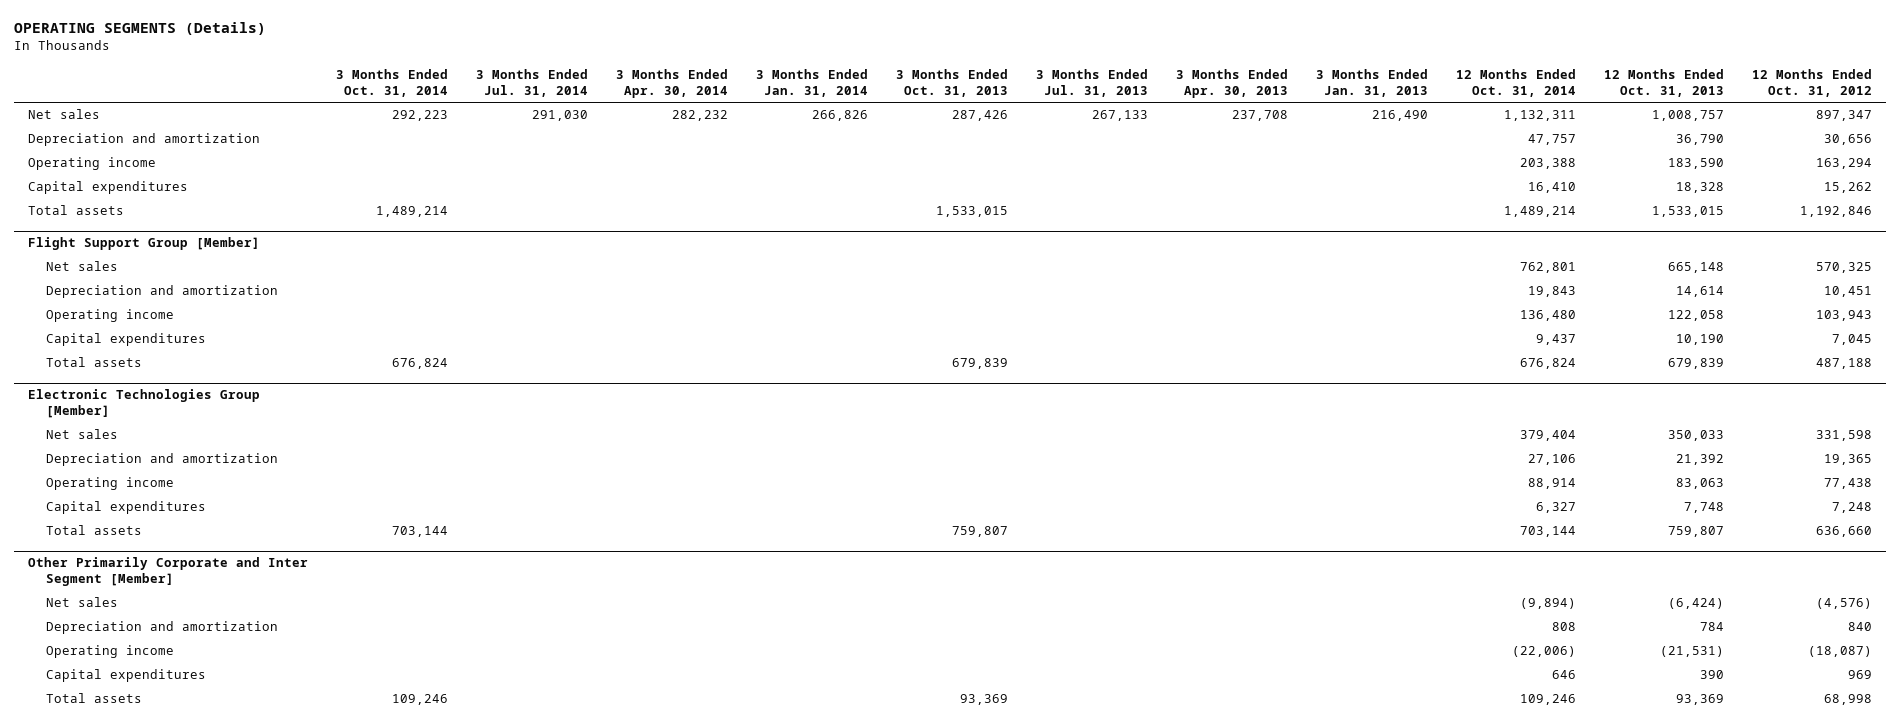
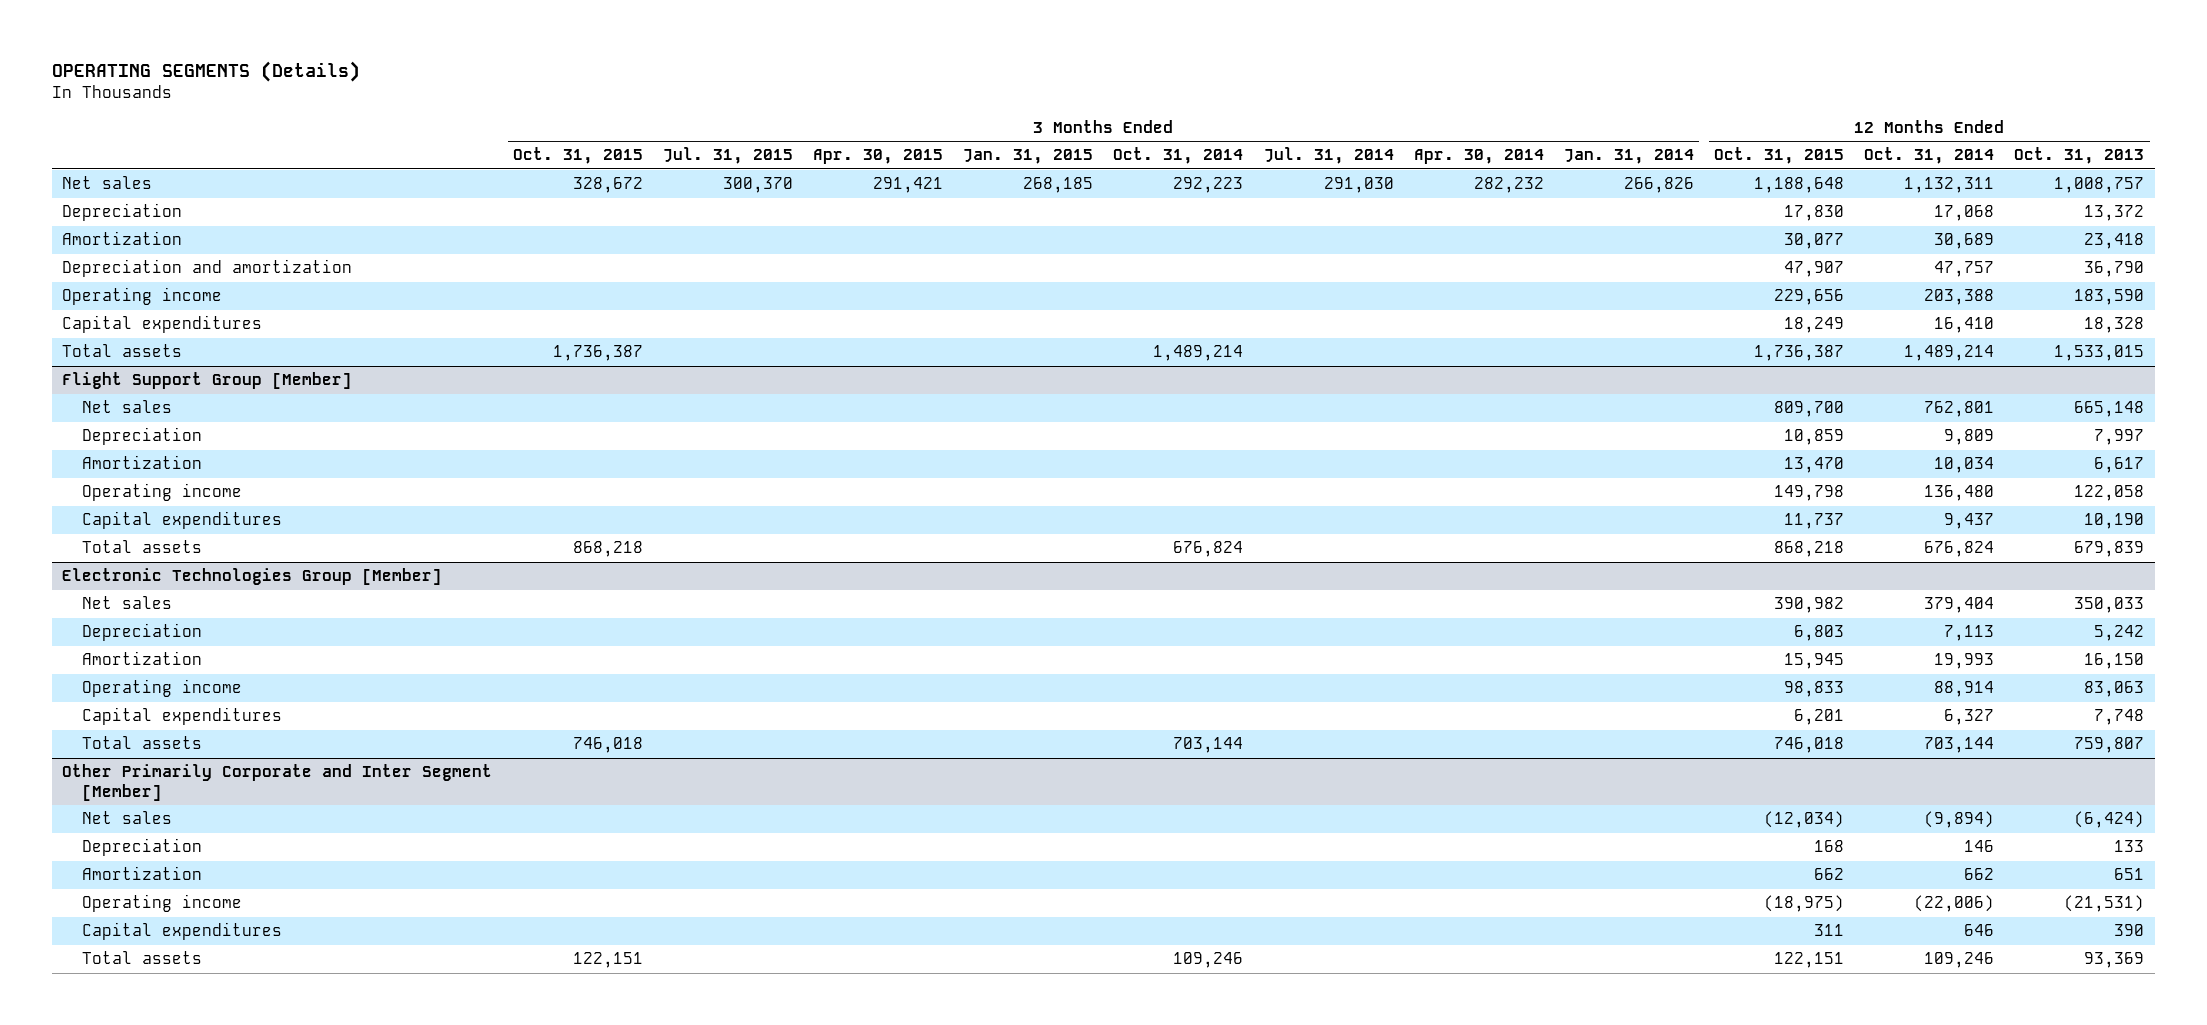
- | 3 Months Ended Oct. 31, 2014 | 3 Months Ended Jul. 31, 2014 | 3 Months Ended Apr. 30, 2014 | 3 Months Ended Jan. 31, 2014 | 3 Months Ended Oct. 31, 2013 | 3 Months Ended Jul. 31, 2013 | 3 Months Ended Apr. 30, 2013 | 3 Months Ended Jan. 31, 2013 | 12 Months Ended Oct. 31, 2014 | 12 Months Ended Oct. 31, 2013 | 12 Months Ended Oct. 31, 2012
+ | 3 Months Ended Oct. 31, 2015 | 3 Months Ended Jul. 31, 2015 | 3 Months Ended Apr. 30, 2015 | 3 Months Ended Jan. 31, 2015 | 3 Months Ended Oct. 31, 2014 | 3 Months Ended Jul. 31, 2014 | 3 Months Ended Apr. 30, 2014 | 3 Months Ended Jan. 31, 2014 | 12 Months Ended Oct. 31, 2015 | 12 Months Ended Oct. 31, 2014 | 12 Months Ended Oct. 31, 2013
+ Depreciation | | | | | | | | | 17,830 | 17,068 | 13,372
+ Amortization | | | | | | | | | 30,077 | 30,689 | 23,418
@ Flight Support Group [Member]
- Depreciation and amortization | | | | | | | | | 19,843 | 14,614 | 10,451
+ Depreciation | | | | | | | | | 10,859 | 9,809 | 7,997
+ Amortization | | | | | | | | | 13,470 | 10,034 | 6,617
@ Electronic Technologies Group [Member]
- Depreciation and amortization | | | | | | | | | 27,106 | 21,392 | 19,365
+ Depreciation | | | | | | | | | 6,803 | 7,113 | 5,242
+ Amortization | | | | | | | | | 15,945 | 19,993 | 16,150
@ Other Primarily Corporate and Inter Segment [Member]
- Depreciation and amortization | | | | | | | | | 808 | 784 | 840
+ Depreciation | | | | | | | | | 168 | 146 | 133
+ Amortization | | | | | | | | | 662 | 662 | 651

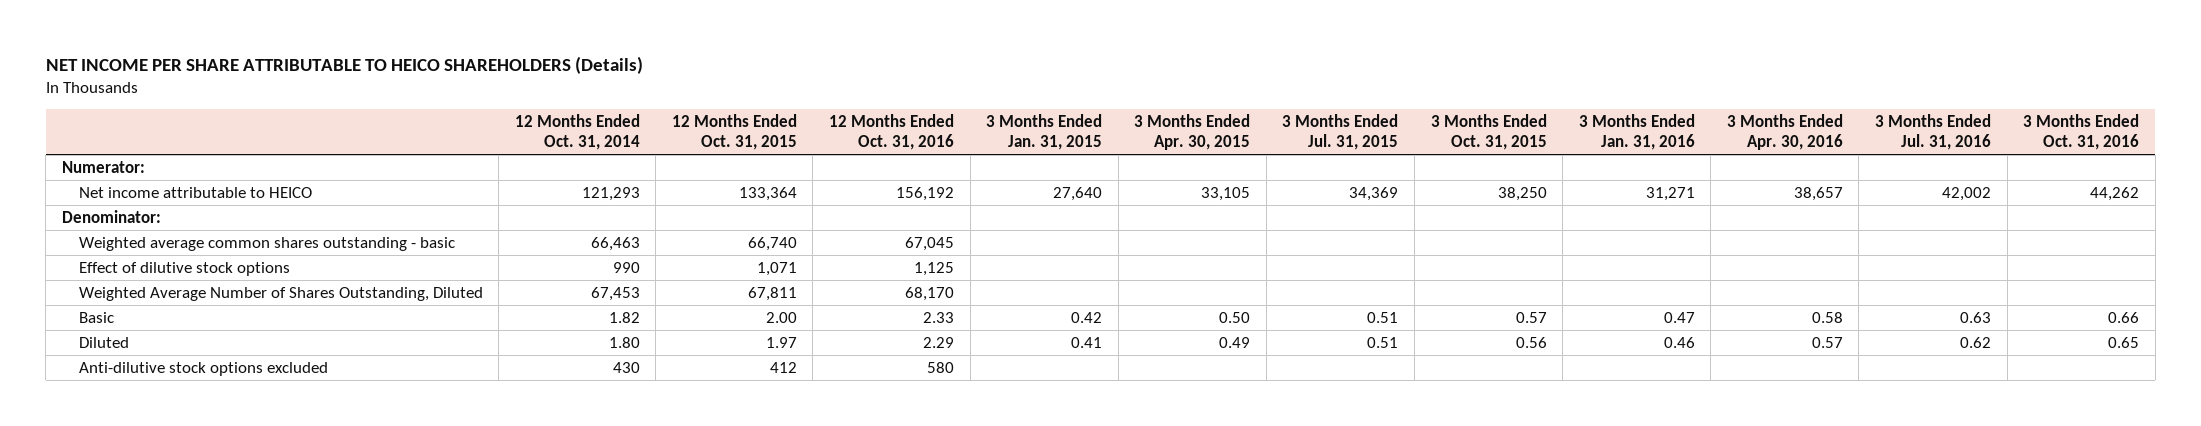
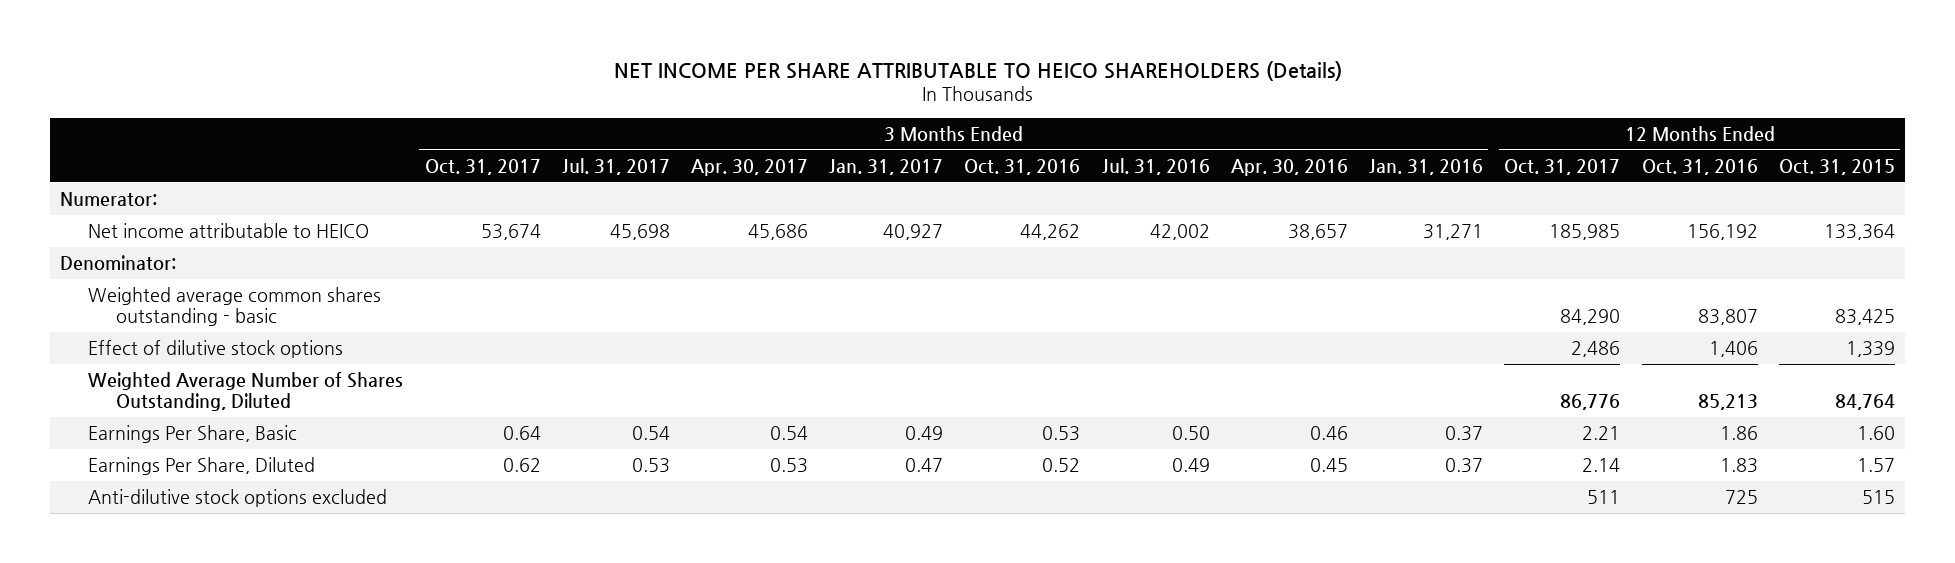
- | 12 Months Ended Oct. 31, 2014 | 12 Months Ended Oct. 31, 2015 | 12 Months Ended Oct. 31, 2016 | 3 Months Ended Jan. 31, 2015 | 3 Months Ended Apr. 30, 2015 | 3 Months Ended Jul. 31, 2015 | 3 Months Ended Oct. 31, 2015 | 3 Months Ended Jan. 31, 2016 | 3 Months Ended Apr. 30, 2016 | 3 Months Ended Jul. 31, 2016 | 3 Months Ended Oct. 31, 2016
+ | 3 Months Ended Oct. 31, 2017 | 3 Months Ended Jul. 31, 2017 | 3 Months Ended Apr. 30, 2017 | 3 Months Ended Jan. 31, 2017 | 3 Months Ended Oct. 31, 2016 | 3 Months Ended Jul. 31, 2016 | 3 Months Ended Apr. 30, 2016 | 3 Months Ended Jan. 31, 2016 | 12 Months Ended Oct. 31, 2017 | 12 Months Ended Oct. 31, 2016 | 12 Months Ended Oct. 31, 2015
- Weighted average common shares outstanding - basic | 66,463 | 66,740 | 67,045 | | | | | | | |
- Effect of dilutive stock options | 990 | 1,071 | 1,125 | | | | | | | |
- Weighted Average Number of Shares Outstanding, Diluted | 67,453 | 67,811 | 68,170 | | | | | | | |
- Basic | 1.82 | 2.00 | 2.33 | 0.42 | 0.50 | 0.51 | 0.57 | 0.47 | 0.58 | 0.63 | 0.66
- Diluted | 1.80 | 1.97 | 2.29 | 0.41 | 0.49 | 0.51 | 0.56 | 0.46 | 0.57 | 0.62 | 0.65
- Anti-dilutive stock options excluded | 430 | 412 | 580 | | | | | | | |
+ Weighted average common shares outstanding - basic | | | | | | | | | 84,290 | 83,807 | 83,425
+ Effect of dilutive stock options | | | | | | | | | 2,486 | 1,406 | 1,339
+ Weighted Average Number of Shares Outstanding, Diluted | | | | | | | | | 86,776 | 85,213 | 84,764
+ Earnings Per Share, Basic | 0.64 | 0.54 | 0.54 | 0.49 | 0.53 | 0.50 | 0.46 | 0.37 | 2.21 | 1.86 | 1.60
+ Earnings Per Share, Diluted | 0.62 | 0.53 | 0.53 | 0.47 | 0.52 | 0.49 | 0.45 | 0.37 | 2.14 | 1.83 | 1.57
+ Anti-dilutive stock options excluded | | | | | | | | | 511 | 725 | 515

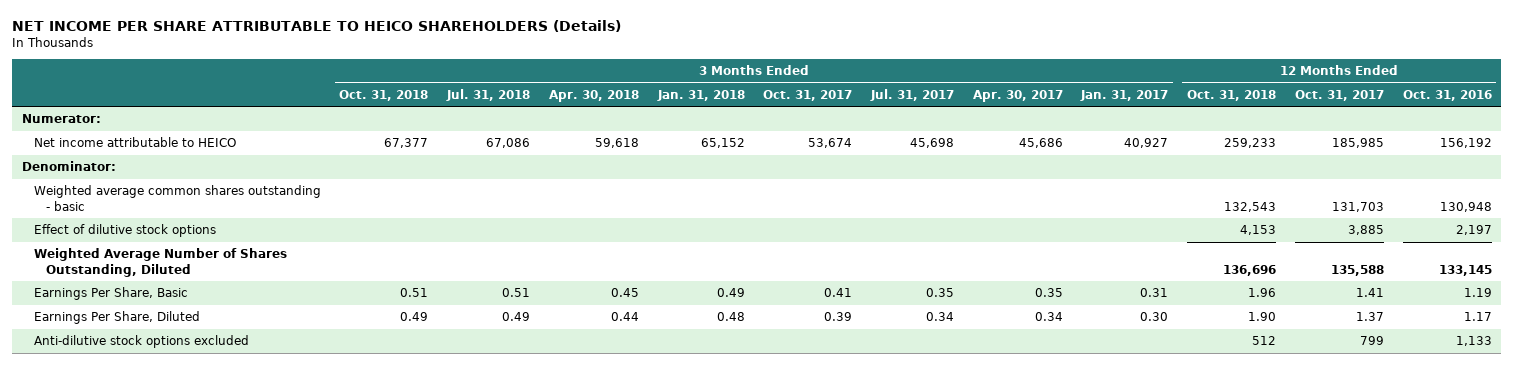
- | 3 Months Ended Oct. 31, 2017 | 3 Months Ended Jul. 31, 2017 | 3 Months Ended Apr. 30, 2017 | 3 Months Ended Jan. 31, 2017 | 3 Months Ended Oct. 31, 2016 | 3 Months Ended Jul. 31, 2016 | 3 Months Ended Apr. 30, 2016 | 3 Months Ended Jan. 31, 2016 | 12 Months Ended Oct. 31, 2017 | 12 Months Ended Oct. 31, 2016 | 12 Months Ended Oct. 31, 2015
+ | 3 Months Ended Oct. 31, 2018 | 3 Months Ended Jul. 31, 2018 | 3 Months Ended Apr. 30, 2018 | 3 Months Ended Jan. 31, 2018 | 3 Months Ended Oct. 31, 2017 | 3 Months Ended Jul. 31, 2017 | 3 Months Ended Apr. 30, 2017 | 3 Months Ended Jan. 31, 2017 | 12 Months Ended Oct. 31, 2018 | 12 Months Ended Oct. 31, 2017 | 12 Months Ended Oct. 31, 2016
- Weighted average common shares outstanding - basic | | | | | | | | | 84,290 | 83,807 | 83,425
- Effect of dilutive stock options | | | | | | | | | 2,486 | 1,406 | 1,339
- Weighted Average Number of Shares Outstanding, Diluted | | | | | | | | | 86,776 | 85,213 | 84,764
- Earnings Per Share, Basic | 0.64 | 0.54 | 0.54 | 0.49 | 0.53 | 0.50 | 0.46 | 0.37 | 2.21 | 1.86 | 1.60
- Earnings Per Share, Diluted | 0.62 | 0.53 | 0.53 | 0.47 | 0.52 | 0.49 | 0.45 | 0.37 | 2.14 | 1.83 | 1.57
- Anti-dilutive stock options excluded | | | | | | | | | 511 | 725 | 515
+ Weighted average common shares outstanding - basic | | | | | | | | | 132,543 | 131,703 | 130,948
+ Effect of dilutive stock options | | | | | | | | | 4,153 | 3,885 | 2,197
+ Weighted Average Number of Shares Outstanding, Diluted | | | | | | | | | 136,696 | 135,588 | 133,145
+ Earnings Per Share, Basic | 0.51 | 0.51 | 0.45 | 0.49 | 0.41 | 0.35 | 0.35 | 0.31 | 1.96 | 1.41 | 1.19
+ Earnings Per Share, Diluted | 0.49 | 0.49 | 0.44 | 0.48 | 0.39 | 0.34 | 0.34 | 0.30 | 1.90 | 1.37 | 1.17
+ Anti-dilutive stock options excluded | | | | | | | | | 512 | 799 | 1,133

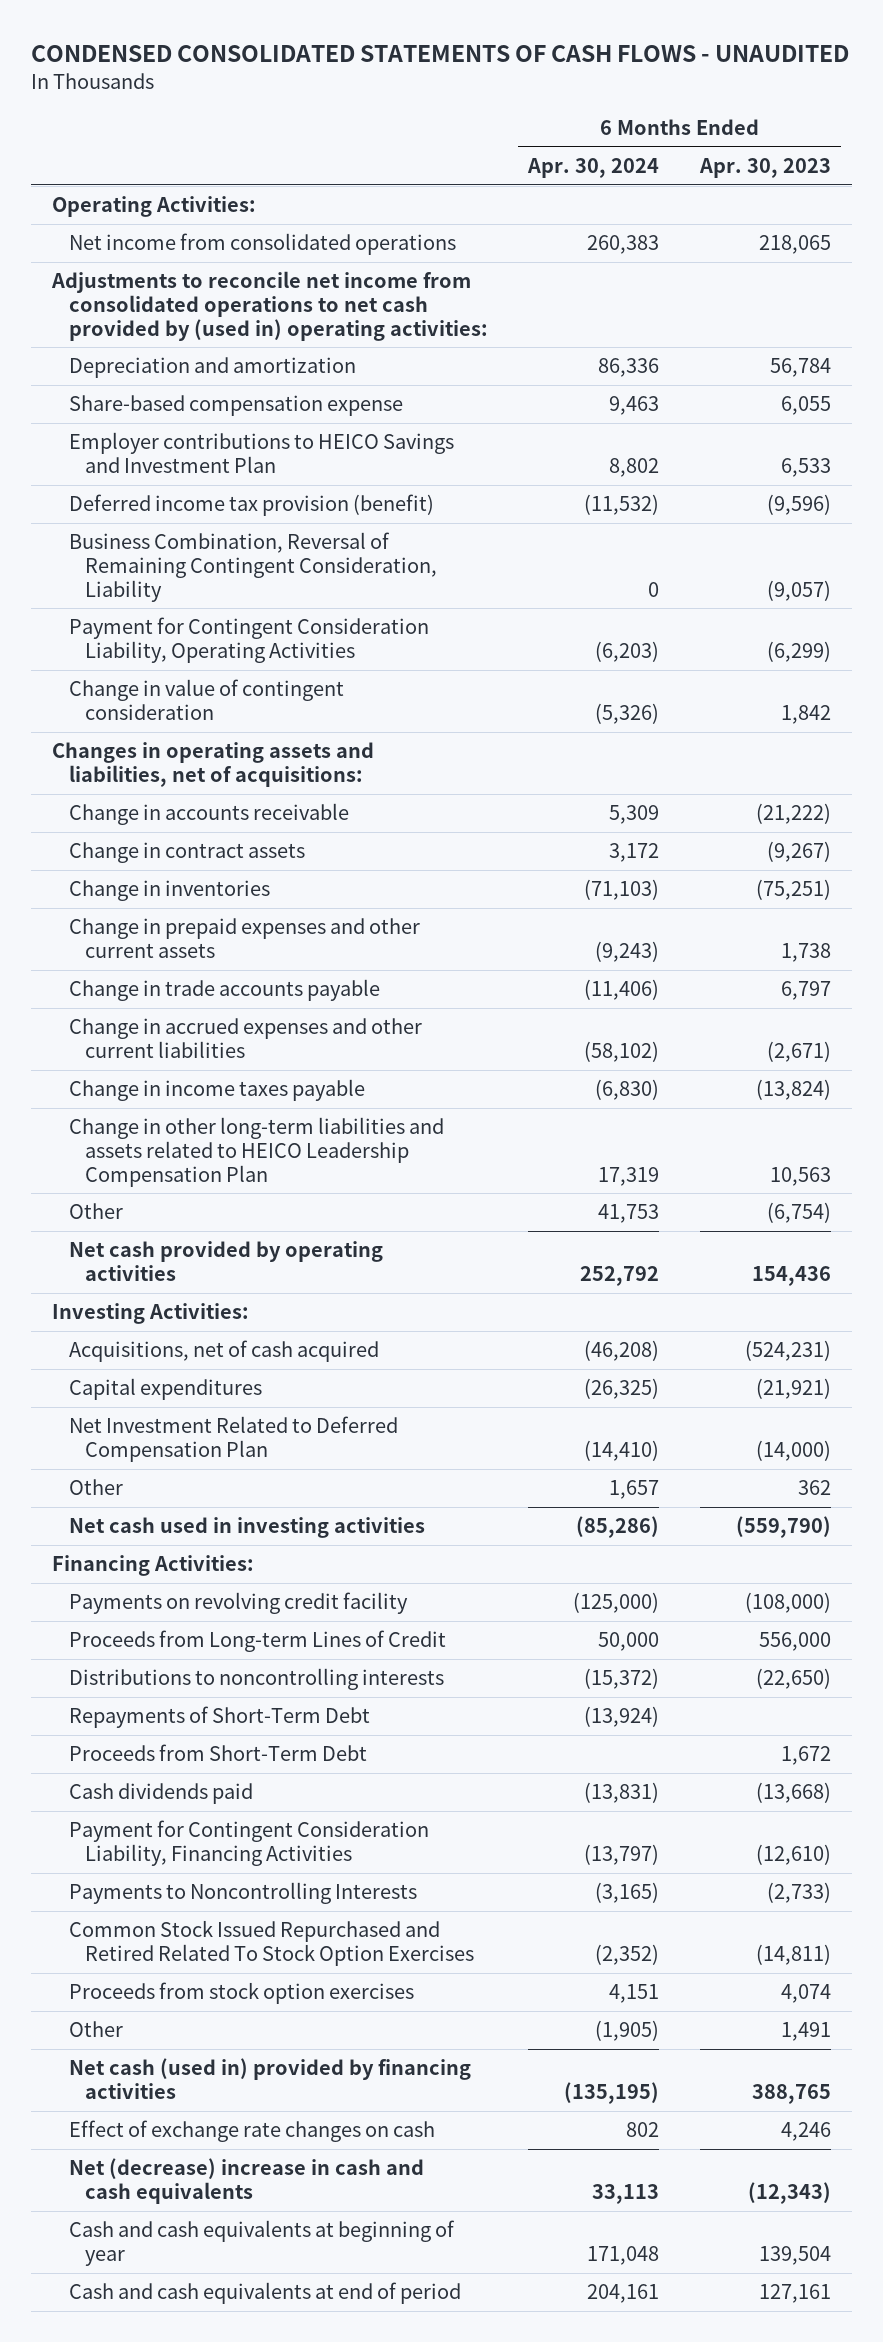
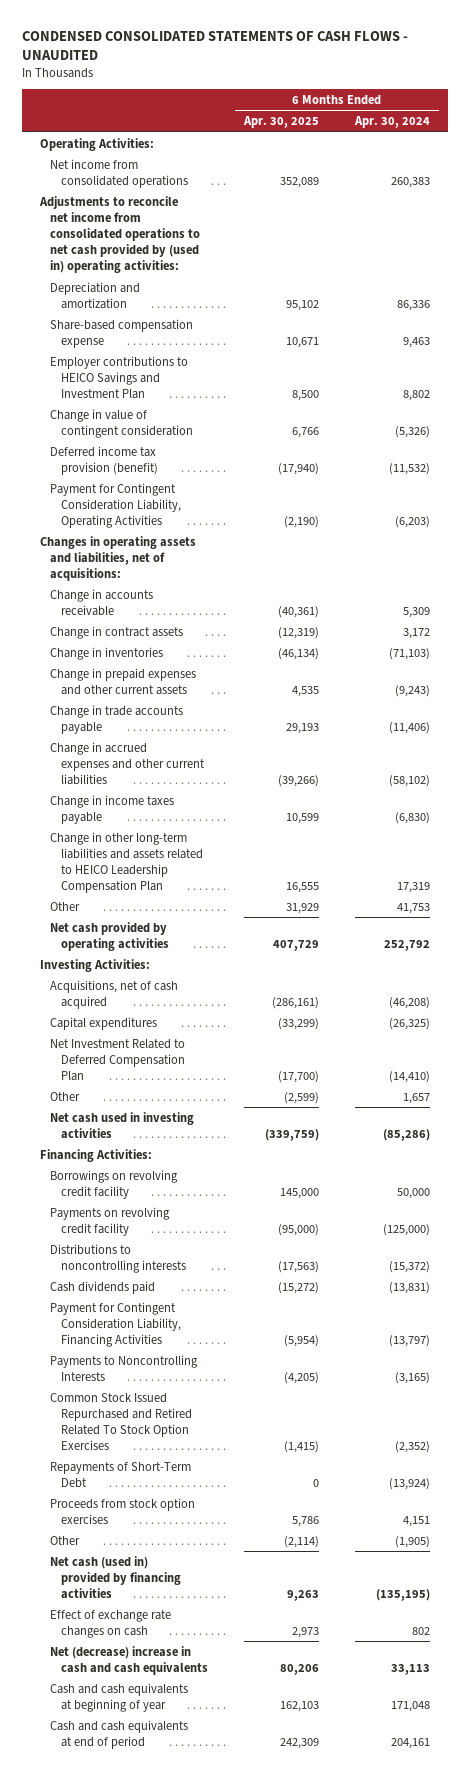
- | 6 Months Ended Apr. 30, 2024 | 6 Months Ended Apr. 30, 2023
+ | 6 Months Ended Apr. 30, 2025 | 6 Months Ended Apr. 30, 2024
moved up: Change in value of contingent consideration | 6,766 | (5,326)
- Business Combination, Reversal of Remaining Contingent Consideration, Liability | 0 | (9,057)
+ Borrowings on revolving credit facility | 145,000 | 50,000
- Proceeds from Long-term Lines of Credit | 50,000 | 556,000
- Proceeds from Short-Term Debt | | 1,672
moved down: Repayments of Short-Term Debt | 0 | (13,924)

